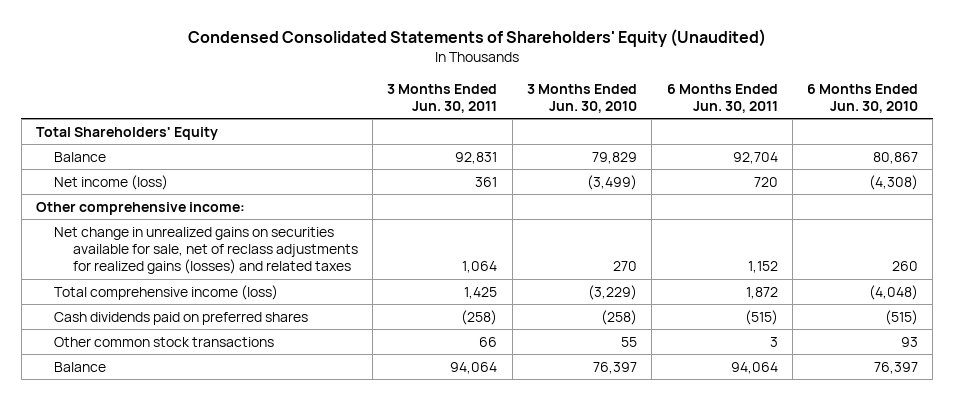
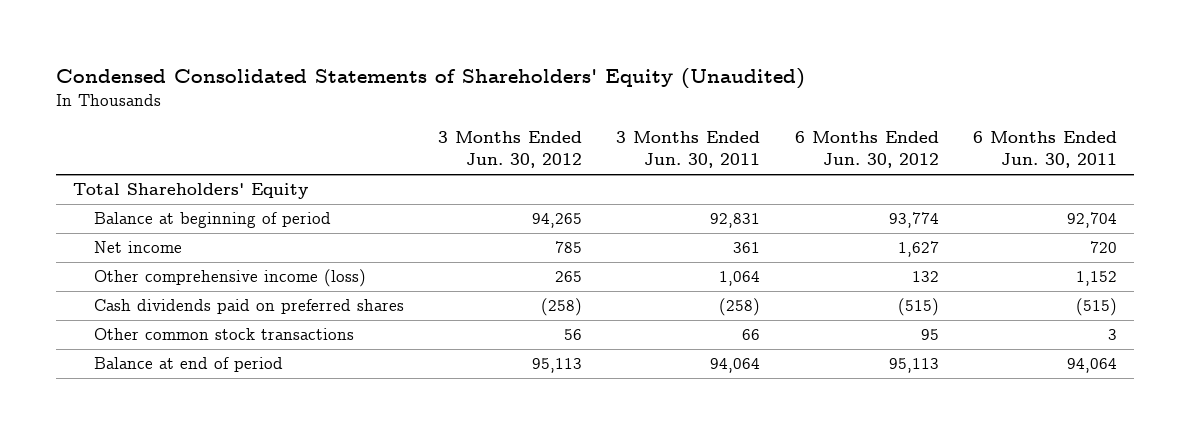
- | 3 Months Ended Jun. 30, 2011 | 3 Months Ended Jun. 30, 2010 | 6 Months Ended Jun. 30, 2011 | 6 Months Ended Jun. 30, 2010
+ | 3 Months Ended Jun. 30, 2012 | 3 Months Ended Jun. 30, 2011 | 6 Months Ended Jun. 30, 2012 | 6 Months Ended Jun. 30, 2011
- Balance | 92,831 | 79,829 | 92,704 | 80,867
- Net income (loss) | 361 | (3,499) | 720 | (4,308)
- Other comprehensive income:
- Net change in unrealized gains on securities available for sale, net of reclass adjustments for realized gains (losses) and related taxes | 1,064 | 270 | 1,152 | 260
- Total comprehensive income (loss) | 1,425 | (3,229) | 1,872 | (4,048)
+ Balance at beginning of period | 94,265 | 92,831 | 93,774 | 92,704
+ Net income | 785 | 361 | 1,627 | 720
+ Other comprehensive income (loss) | 265 | 1,064 | 132 | 1,152
- Balance | 94,064 | 76,397 | 94,064 | 76,397
+ Balance at end of period | 95,113 | 94,064 | 95,113 | 94,064

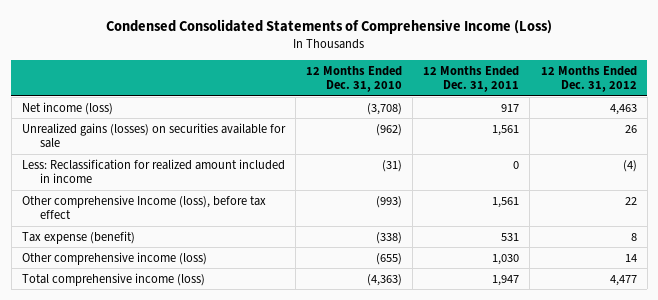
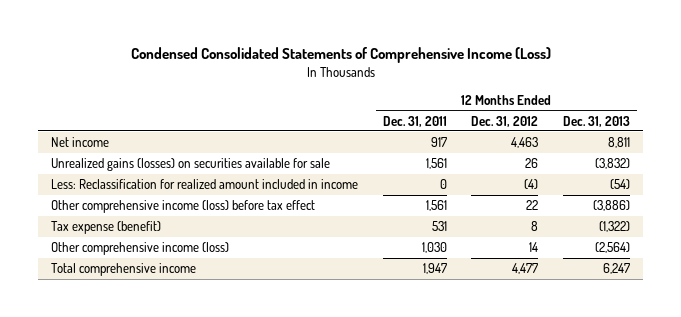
- | 12 Months Ended Dec. 31, 2010 | 12 Months Ended Dec. 31, 2011 | 12 Months Ended Dec. 31, 2012
+ | 12 Months Ended Dec. 31, 2011 | 12 Months Ended Dec. 31, 2012 | 12 Months Ended Dec. 31, 2013
- Net income (loss) | (3,708) | 917 | 4,463
+ Net income | 917 | 4,463 | 8,811
- Other comprehensive Income (loss), before tax effect | (993) | 1,561 | 22
+ Other comprehensive income (loss) before tax effect | 1,561 | 22 | (3,886)
- Total comprehensive income (loss) | (4,363) | 1,947 | 4,477
+ Total comprehensive income | 1,947 | 4,477 | 6,247

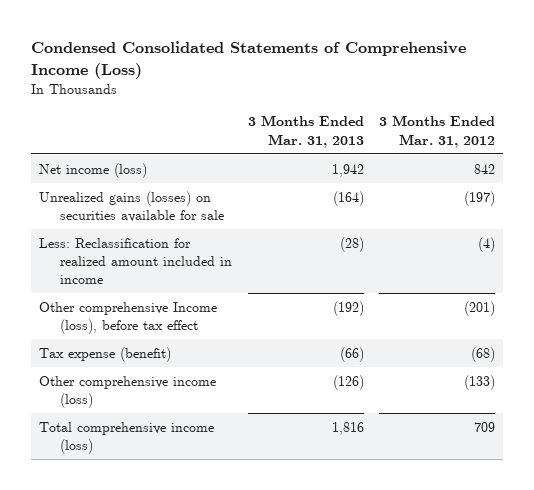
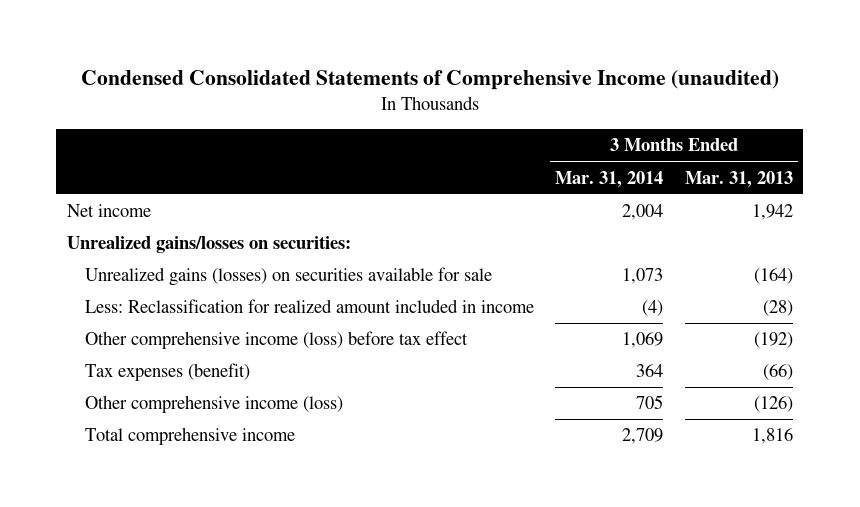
- Condensed Consolidated Statements of Comprehensive Income (Loss)
+ Condensed Consolidated Statements of Comprehensive Income (unaudited)
- | 3 Months Ended Mar. 31, 2013 | 3 Months Ended Mar. 31, 2012
+ | 3 Months Ended Mar. 31, 2014 | 3 Months Ended Mar. 31, 2013
- Net income (loss) | 1,942 | 842
+ Net income | 2,004 | 1,942
+ Unrealized gains/losses on securities:
- Other comprehensive Income (loss), before tax effect | (192) | (201)
- Tax expense (benefit) | (66) | (68)
+ Other comprehensive income (loss) before tax effect | 1,069 | (192)
+ Tax expenses (benefit) | 364 | (66)
- Total comprehensive income (loss) | 1,816 | 709
+ Total comprehensive income | 2,709 | 1,816

